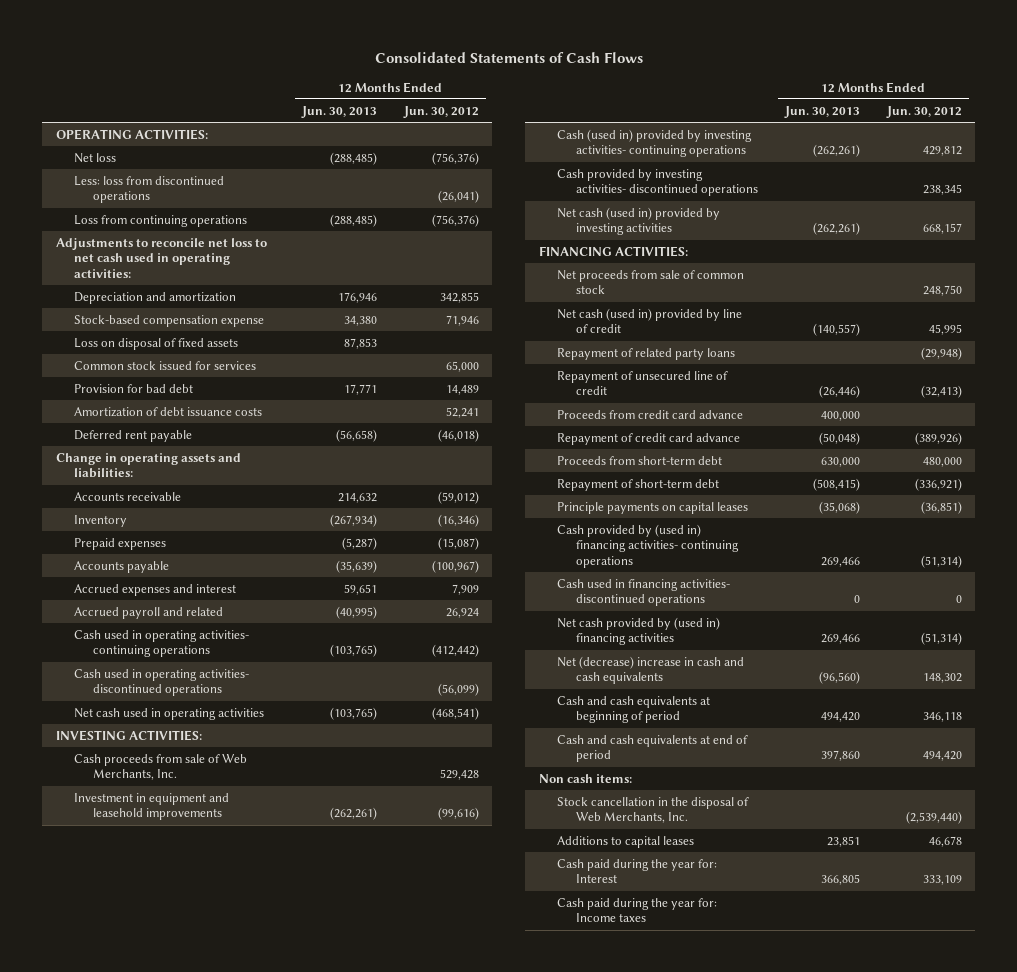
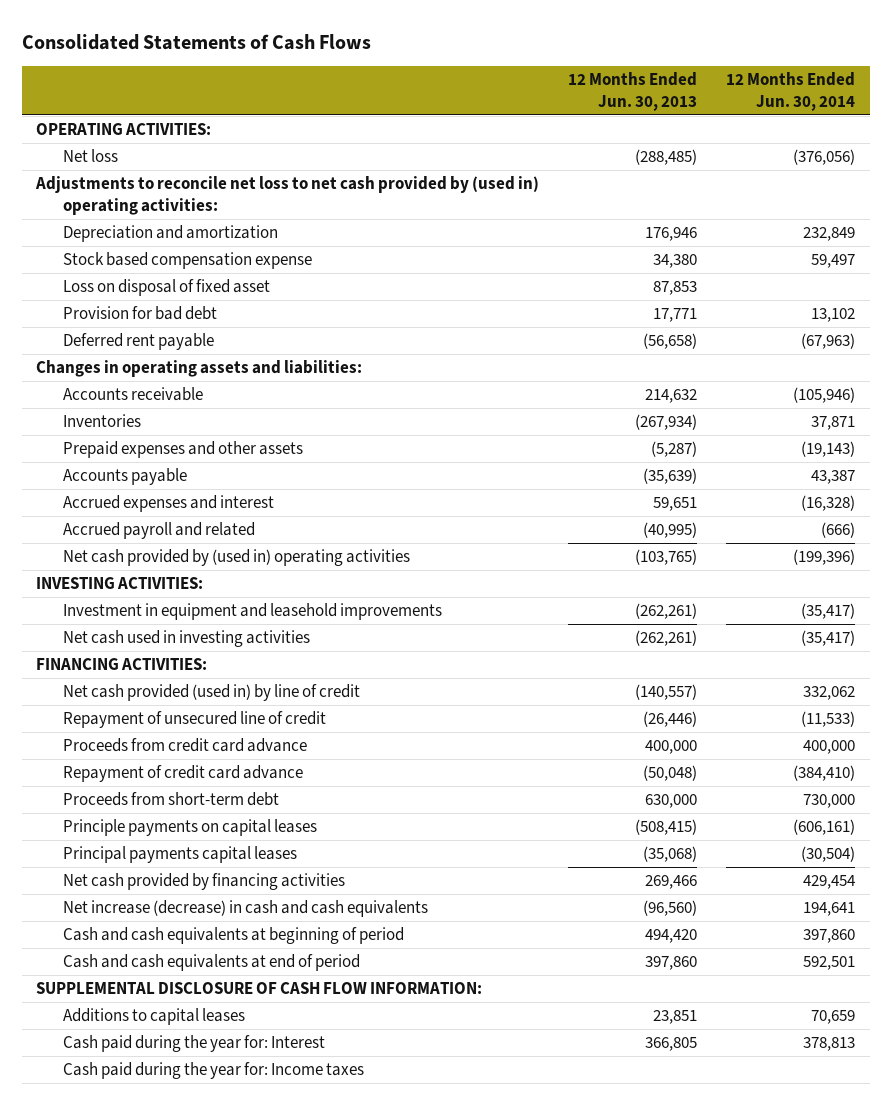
- | 12 Months Ended Jun. 30, 2013 | 12 Months Ended Jun. 30, 2012
+ | 12 Months Ended Jun. 30, 2013 | 12 Months Ended Jun. 30, 2014
- Less: loss from discontinued operations | | (26,041)
- Loss from continuing operations | (288,485) | (756,376)
- Adjustments to reconcile net loss to net cash used in operating activities:
+ Adjustments to reconcile net loss to net cash provided by (used in) operating activities:
- Stock-based compensation expense | 34,380 | 71,946
- Loss on disposal of fixed assets | 87,853 |
- Common stock issued for services | | 65,000
+ Stock based compensation expense | 34,380 | 59,497
+ Loss on disposal of fixed asset | 87,853 |
- Amortization of debt issuance costs | | 52,241
- Change in operating assets and liabilities:
+ Changes in operating assets and liabilities:
- Inventory | (267,934) | (16,346)
- Prepaid expenses | (5,287) | (15,087)
+ Inventories | (267,934) | 37,871
+ Prepaid expenses and other assets | (5,287) | (19,143)
- Cash used in operating activities- continuing operations | (103,765) | (412,442)
- Cash used in operating activities- discontinued operations | | (56,099)
- Net cash used in operating activities | (103,765) | (468,541)
+ Net cash provided by (used in) operating activities | (103,765) | (199,396)
- Cash proceeds from sale of Web Merchants, Inc. | | 529,428
- Cash (used in) provided by investing activities- continuing operations | (262,261) | 429,812
- Cash provided by investing activities- discontinued operations | | 238,345
- Net cash (used in) provided by investing activities | (262,261) | 668,157
+ Net cash used in investing activities | (262,261) | (35,417)
- Net proceeds from sale of common stock | | 248,750
- Net cash (used in) provided by line of credit | (140,557) | 45,995
- Repayment of related party loans | | (29,948)
+ Net cash provided (used in) by line of credit | (140,557) | 332,062
- Repayment of short-term debt | (508,415) | (336,921)
- Principle payments on capital leases | (35,068) | (36,851)
- Cash provided by (used in) financing activities- continuing operations | 269,466 | (51,314)
- Cash used in financing activities- discontinued operations | 0 | 0
- Net cash provided by (used in) financing activities | 269,466 | (51,314)
- Net (decrease) increase in cash and cash equivalents | (96,560) | 148,302
+ Principle payments on capital leases | (508,415) | (606,161)
+ Principal payments capital leases | (35,068) | (30,504)
+ Net cash provided by financing activities | 269,466 | 429,454
+ Net increase (decrease) in cash and cash equivalents | (96,560) | 194,641
- Non cash items:
- Stock cancellation in the disposal of Web Merchants, Inc. | | (2,539,440)
+ SUPPLEMENTAL DISCLOSURE OF CASH FLOW INFORMATION:

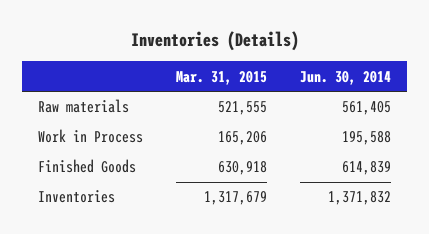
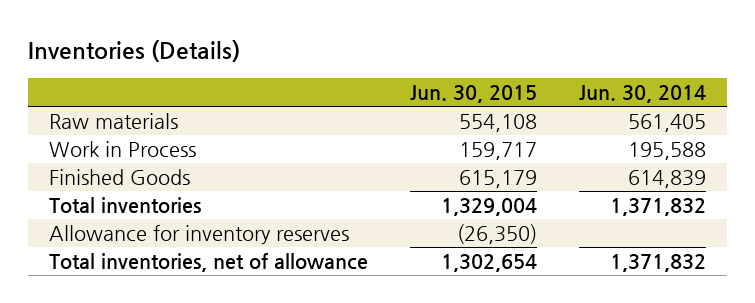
- | Mar. 31, 2015 | Jun. 30, 2014
+ | Jun. 30, 2015 | Jun. 30, 2014
- Inventories | 1,317,679 | 1,371,832
+ Total inventories | 1,329,004 | 1,371,832
+ Allowance for inventory reserves | (26,350) |
+ Total inventories, net of allowance | 1,302,654 | 1,371,832

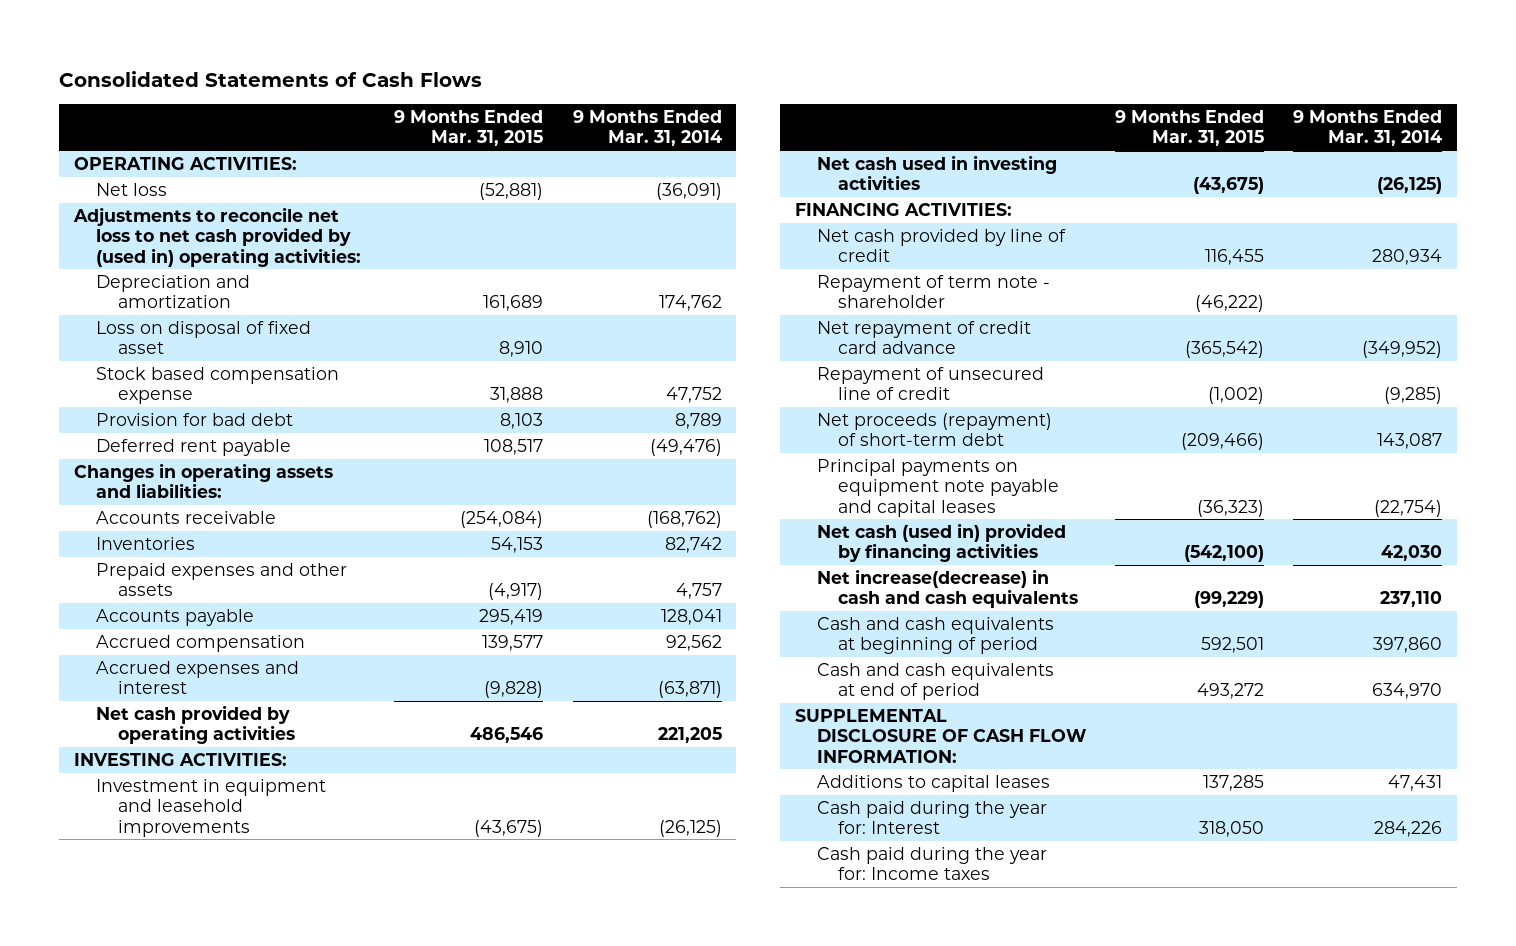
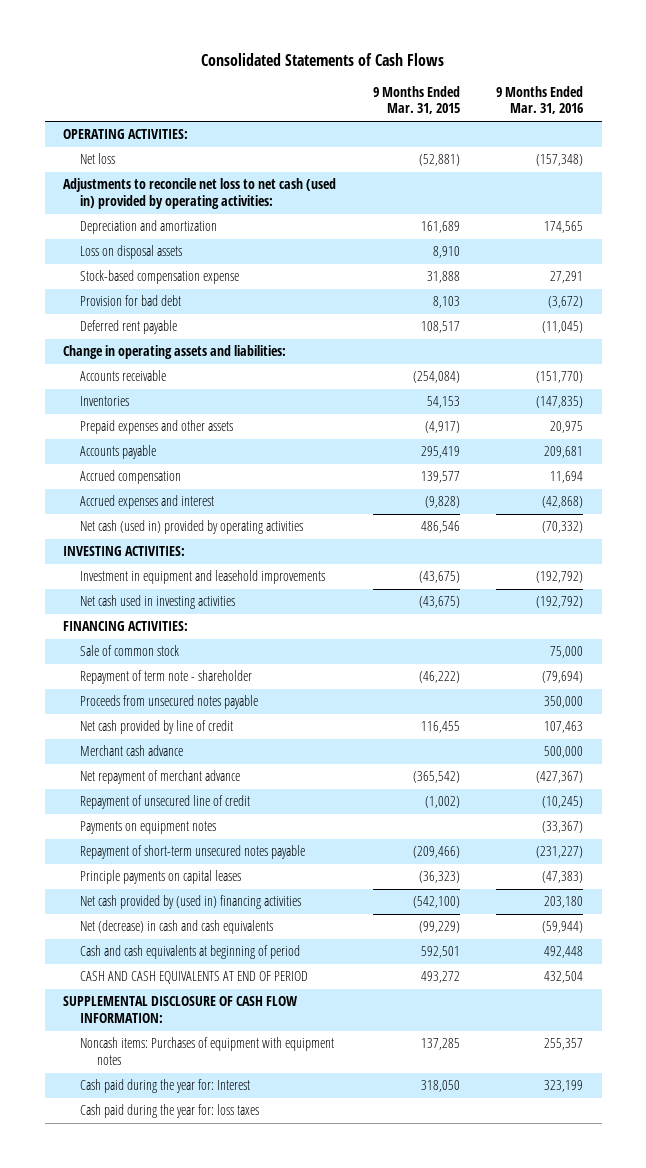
- | 9 Months Ended Mar. 31, 2015 | 9 Months Ended Mar. 31, 2014
+ | 9 Months Ended Mar. 31, 2015 | 9 Months Ended Mar. 31, 2016
- Adjustments to reconcile net loss to net cash provided by (used in) operating activities:
+ Adjustments to reconcile net loss to net cash (used in) provided by operating activities:
- Loss on disposal of fixed asset | 8,910 |
- Stock based compensation expense | 31,888 | 47,752
+ Loss on disposal assets | 8,910 |
+ Stock-based compensation expense | 31,888 | 27,291
- Changes in operating assets and liabilities:
+ Change in operating assets and liabilities:
- Net cash provided by operating activities | 486,546 | 221,205
+ Net cash (used in) provided by operating activities | 486,546 | (70,332)
+ Sale of common stock | | 75,000
- Net repayment of credit card advance | (365,542) | (349,952)
+ Proceeds from unsecured notes payable | | 350,000
moved down: Net cash provided by line of credit | 116,455 | 107,463
+ Merchant cash advance | | 500,000
+ Net repayment of merchant advance | (365,542) | (427,367)
- Net proceeds (repayment) of short-term debt | (209,466) | 143,087
- Principal payments on equipment note payable and capital leases | (36,323) | (22,754)
- Net cash (used in) provided by financing activities | (542,100) | 42,030
- Net increase(decrease) in cash and cash equivalents | (99,229) | 237,110
+ Payments on equipment notes | | (33,367)
+ Repayment of short-term unsecured notes payable | (209,466) | (231,227)
+ Principle payments on capital leases | (36,323) | (47,383)
+ Net cash provided by (used in) financing activities | (542,100) | 203,180
+ Net (decrease) in cash and cash equivalents | (99,229) | (59,944)
- Cash and cash equivalents at end of period | 493,272 | 634,970
+ CASH AND CASH EQUIVALENTS AT END OF PERIOD | 493,272 | 432,504
- Additions to capital leases | 137,285 | 47,431
+ Noncash items: Purchases of equipment with equipment notes | 137,285 | 255,357
- Cash paid during the year for: Income taxes
+ Cash paid during the year for: loss taxes

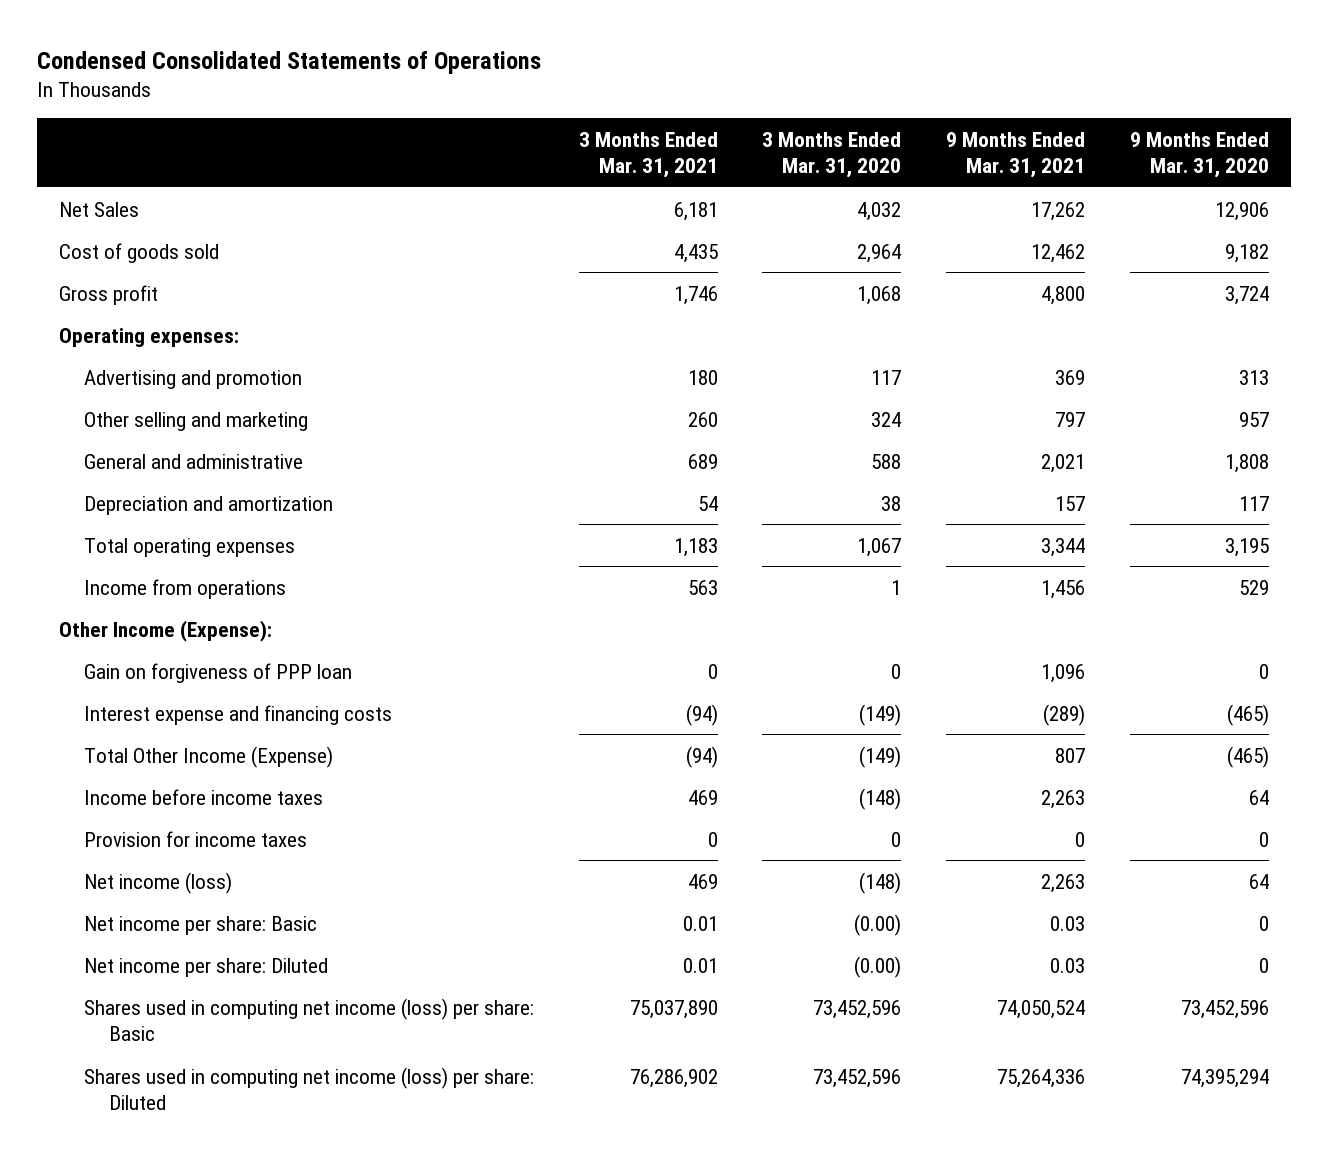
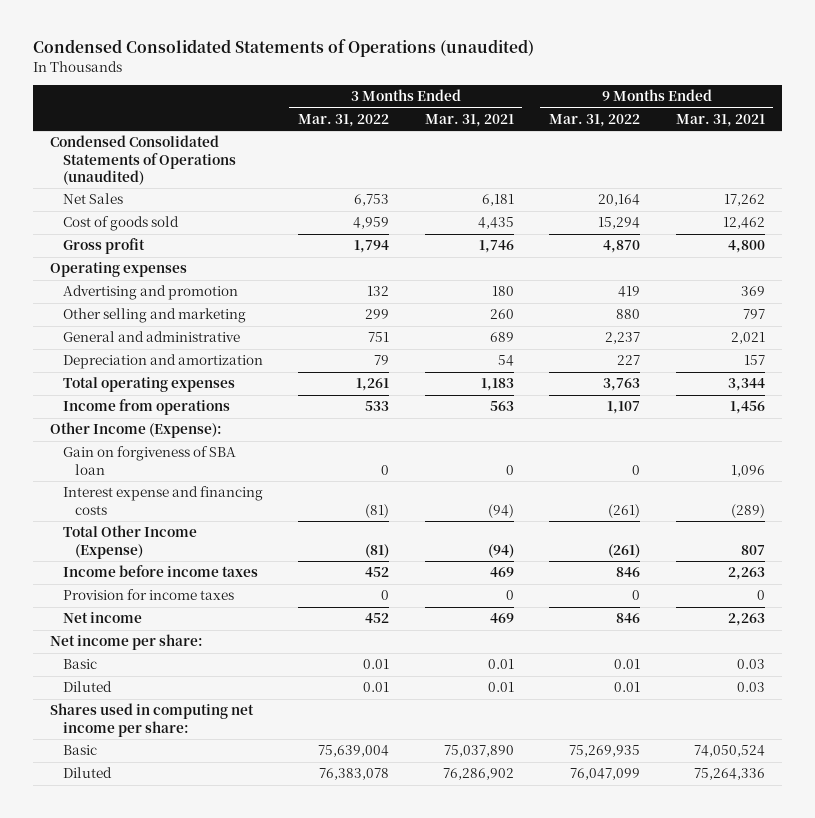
- Condensed Consolidated Statements of Operations
+ Condensed Consolidated Statements of Operations (unaudited)
- | 3 Months Ended Mar. 31, 2021 | 3 Months Ended Mar. 31, 2020 | 9 Months Ended Mar. 31, 2021 | 9 Months Ended Mar. 31, 2020
+ | 3 Months Ended Mar. 31, 2022 | 3 Months Ended Mar. 31, 2021 | 9 Months Ended Mar. 31, 2022 | 9 Months Ended Mar. 31, 2021
+ Condensed Consolidated Statements of Operations (unaudited)
- Operating expenses:
+ Operating expenses
- Gain on forgiveness of PPP loan | 0 | 0 | 1,096 | 0
+ Gain on forgiveness of SBA loan | 0 | 0 | 0 | 1,096
- Net income (loss) | 469 | (148) | 2,263 | 64
- Net income per share: Basic | 0.01 | (0.00) | 0.03 | 0
- Net income per share: Diluted | 0.01 | (0.00) | 0.03 | 0
- Shares used in computing net income (loss) per share: Basic | 75,037,890 | 73,452,596 | 74,050,524 | 73,452,596
- Shares used in computing net income (loss) per share: Diluted | 76,286,902 | 73,452,596 | 75,264,336 | 74,395,294
+ Net income | 452 | 469 | 846 | 2,263
+ Net income per share:
+ Basic | 0.01 | 0.01 | 0.01 | 0.03
+ Diluted | 0.01 | 0.01 | 0.01 | 0.03
+ Shares used in computing net income per share:
+ Basic | 75,639,004 | 75,037,890 | 75,269,935 | 74,050,524
+ Diluted | 76,383,078 | 76,286,902 | 76,047,099 | 75,264,336

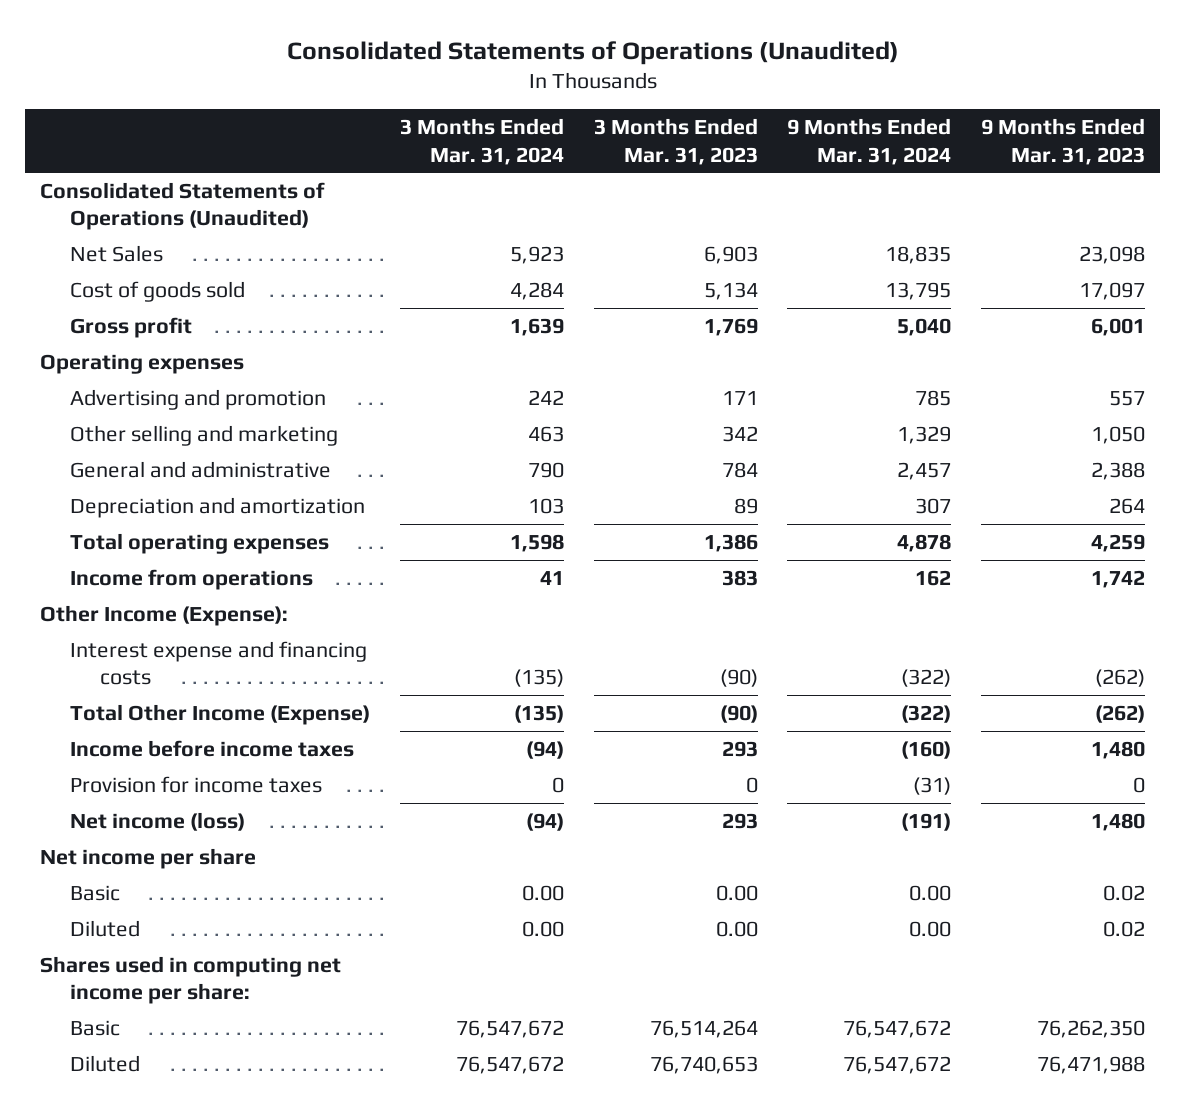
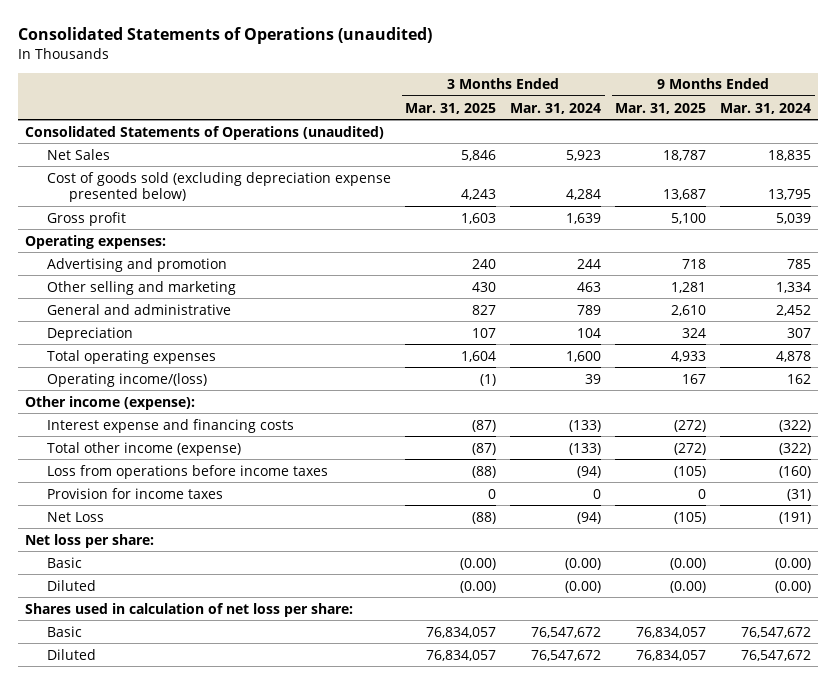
- Consolidated Statements of Operations (Unaudited)
+ Consolidated Statements of Operations (unaudited)
- | 3 Months Ended Mar. 31, 2024 | 3 Months Ended Mar. 31, 2023 | 9 Months Ended Mar. 31, 2024 | 9 Months Ended Mar. 31, 2023
+ | 3 Months Ended Mar. 31, 2025 | 3 Months Ended Mar. 31, 2024 | 9 Months Ended Mar. 31, 2025 | 9 Months Ended Mar. 31, 2024
- Consolidated Statements of Operations (Unaudited)
+ Consolidated Statements of Operations (unaudited)
- Cost of goods sold | 4,284 | 5,134 | 13,795 | 17,097
- Gross profit | 1,639 | 1,769 | 5,040 | 6,001
- Operating expenses
- Advertising and promotion | 242 | 171 | 785 | 557
- Other selling and marketing | 463 | 342 | 1,329 | 1,050
- General and administrative | 790 | 784 | 2,457 | 2,388
- Depreciation and amortization | 103 | 89 | 307 | 264
- Total operating expenses | 1,598 | 1,386 | 4,878 | 4,259
- Income from operations | 41 | 383 | 162 | 1,742
- Other Income (Expense):
- Interest expense and financing costs | (135) | (90) | (322) | (262)
- Total Other Income (Expense) | (135) | (90) | (322) | (262)
- Income before income taxes | (94) | 293 | (160) | 1,480
+ Cost of goods sold (excluding depreciation expense presented below) | 4,243 | 4,284 | 13,687 | 13,795
+ Gross profit | 1,603 | 1,639 | 5,100 | 5,039
+ Operating expenses:
+ Advertising and promotion | 240 | 244 | 718 | 785
+ Other selling and marketing | 430 | 463 | 1,281 | 1,334
+ General and administrative | 827 | 789 | 2,610 | 2,452
+ Depreciation | 107 | 104 | 324 | 307
+ Total operating expenses | 1,604 | 1,600 | 4,933 | 4,878
+ Operating income/(loss) | (1) | 39 | 167 | 162
+ Other income (expense):
+ Interest expense and financing costs | (87) | (133) | (272) | (322)
+ Total other income (expense) | (87) | (133) | (272) | (322)
+ Loss from operations before income taxes | (88) | (94) | (105) | (160)
- Net income (loss) | (94) | 293 | (191) | 1,480
- Net income per share
- Basic | 0.00 | 0.00 | 0.00 | 0.02
- Diluted | 0.00 | 0.00 | 0.00 | 0.02
- Shares used in computing net income per share:
+ Net Loss | (88) | (94) | (105) | (191)
+ Net loss per share:
+ Basic | (0.00) | (0.00) | (0.00) | (0.00)
+ Diluted | (0.00) | (0.00) | (0.00) | (0.00)
+ Shares used in calculation of net loss per share:

